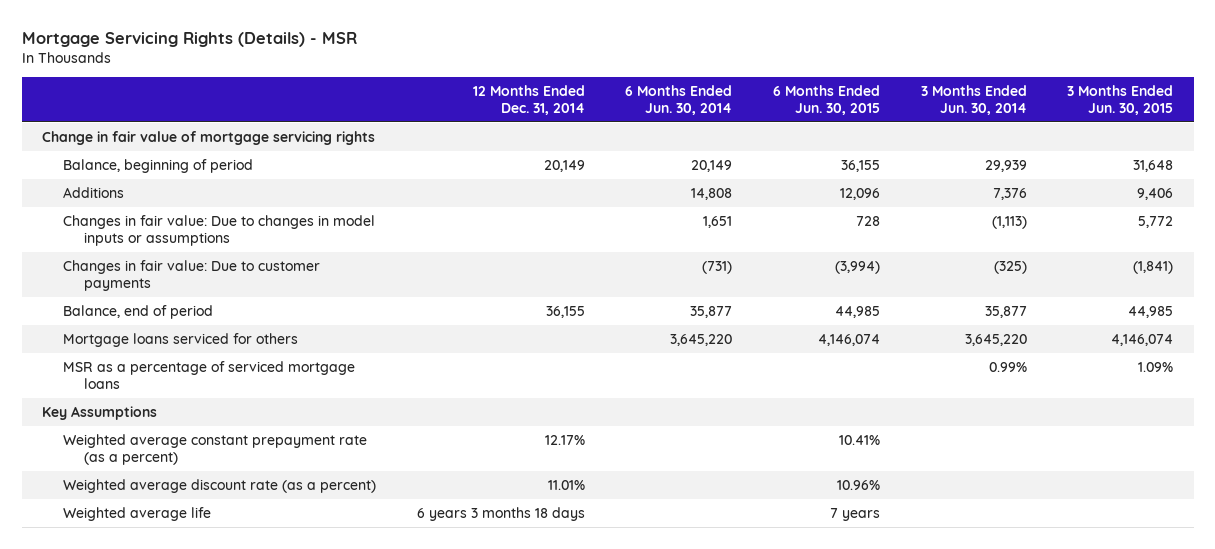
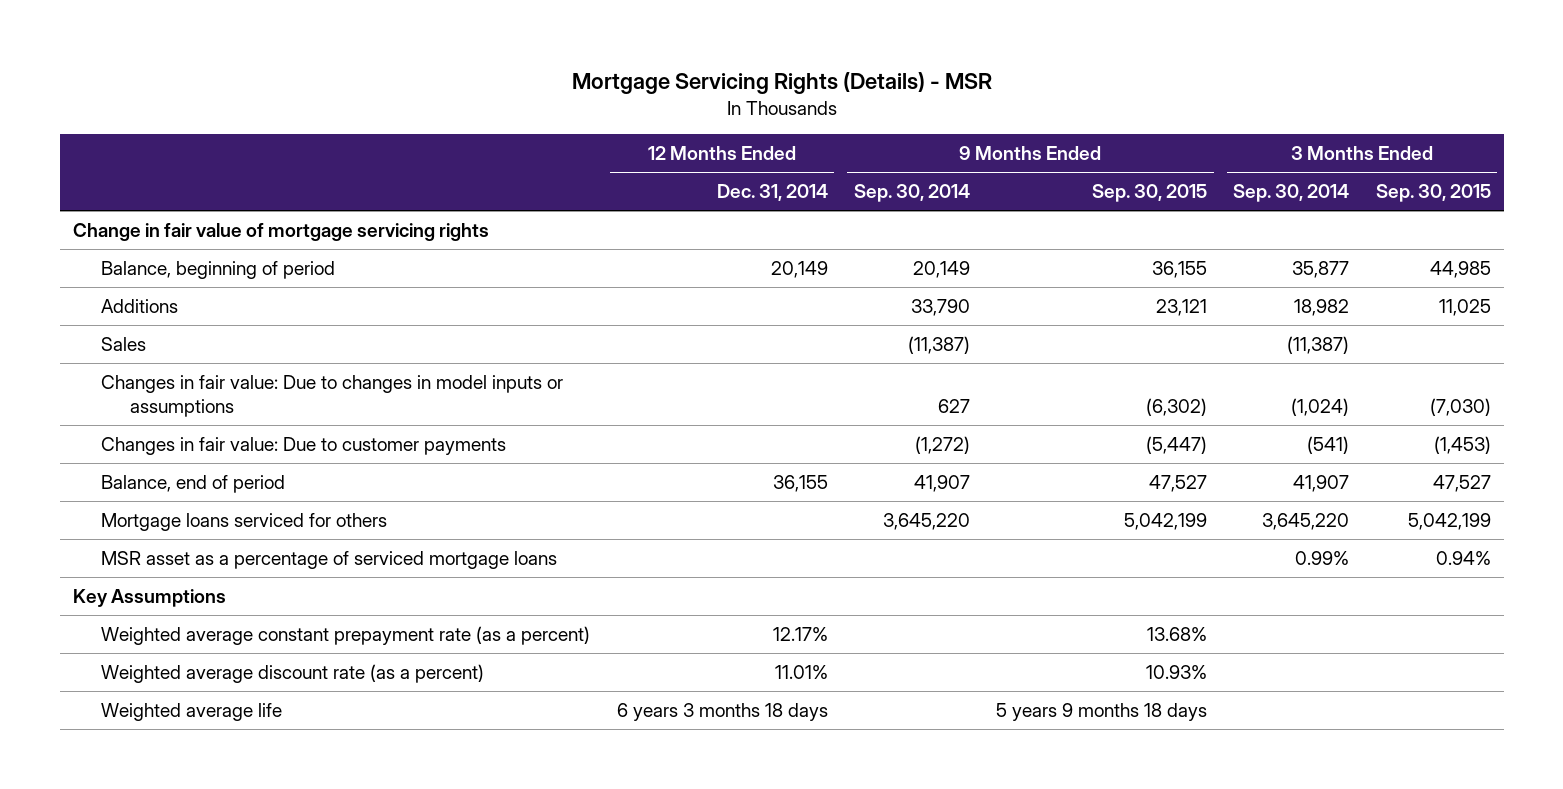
- | 12 Months Ended Dec. 31, 2014 | 6 Months Ended Jun. 30, 2014 | 6 Months Ended Jun. 30, 2015 | 3 Months Ended Jun. 30, 2014 | 3 Months Ended Jun. 30, 2015
+ | 12 Months Ended Dec. 31, 2014 | 9 Months Ended Sep. 30, 2014 | 9 Months Ended Sep. 30, 2015 | 3 Months Ended Sep. 30, 2014 | 3 Months Ended Sep. 30, 2015
+ Sales | | (11,387) | | (11,387) |
- MSR as a percentage of serviced mortgage loans | | | | 0.99% | 1.09%
+ MSR asset as a percentage of serviced mortgage loans | | | | 0.99% | 0.94%

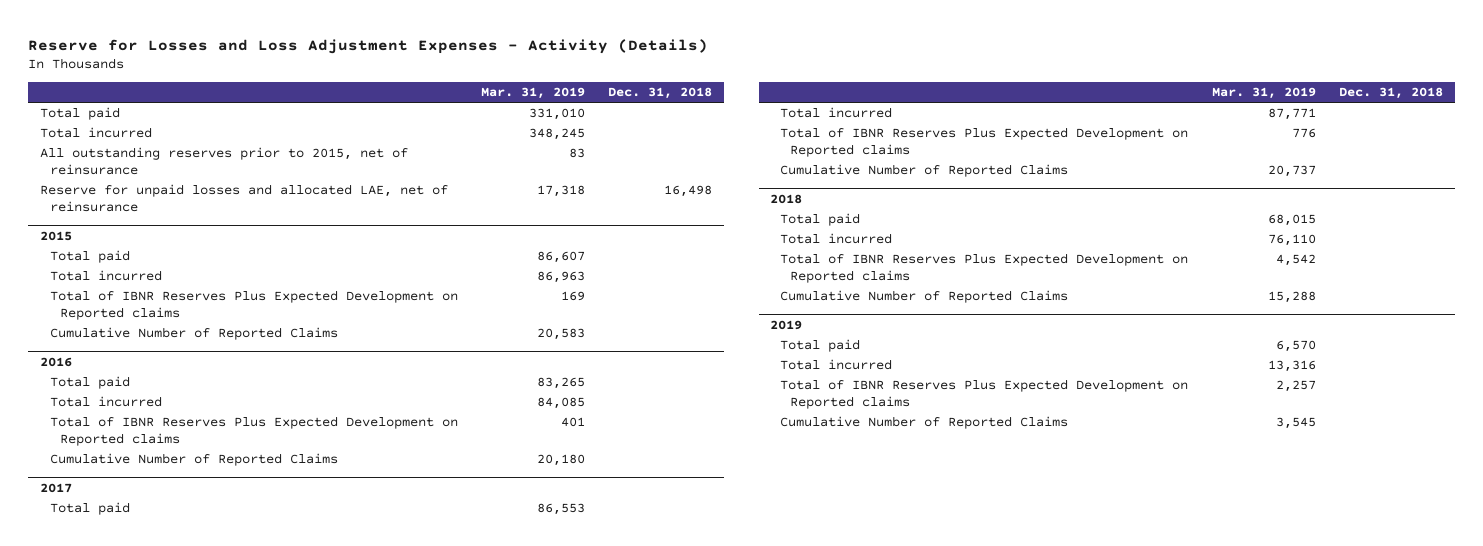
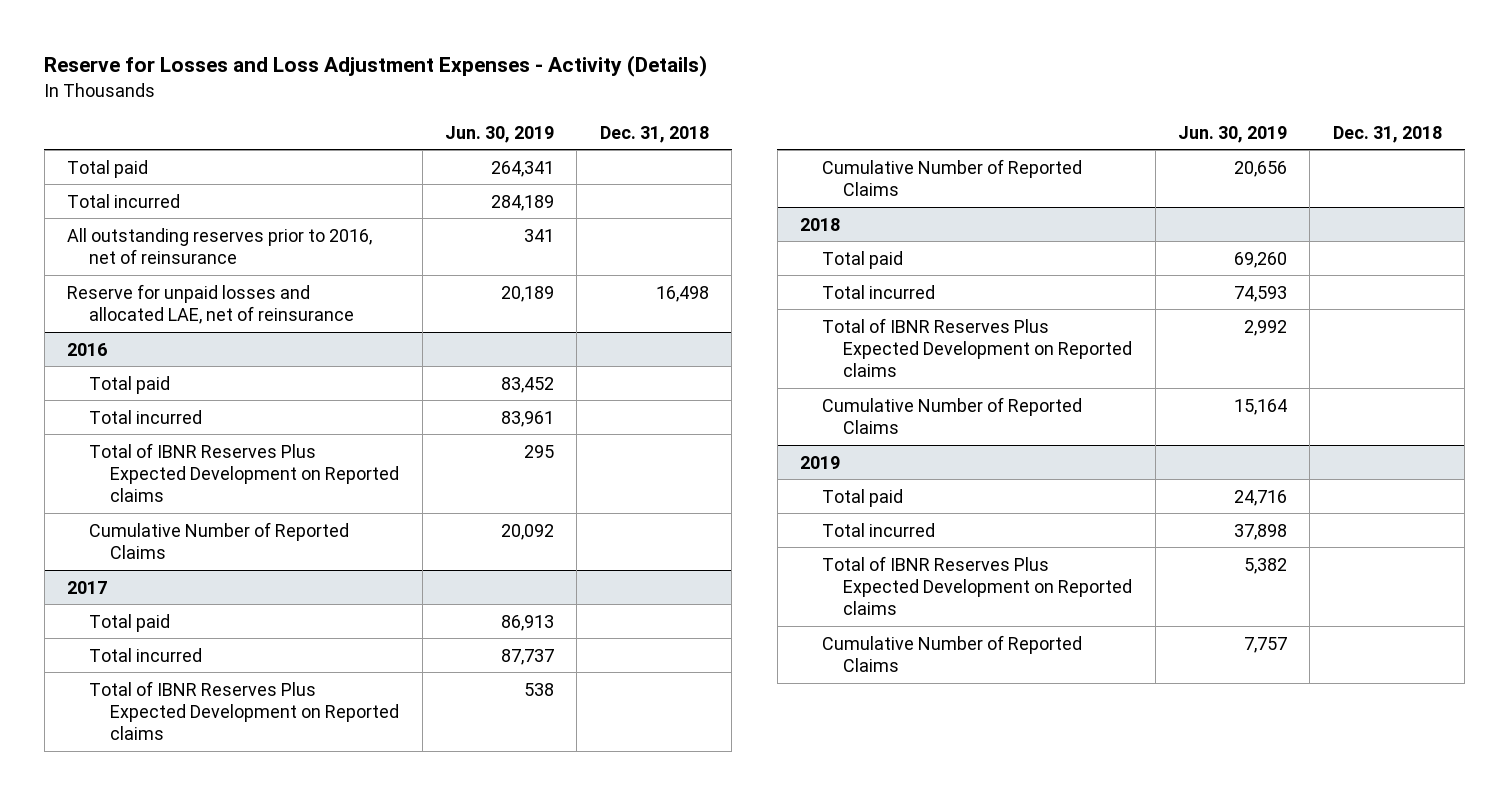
- | Mar. 31, 2019 | Dec. 31, 2018
+ | Jun. 30, 2019 | Dec. 31, 2018
- All outstanding reserves prior to 2015, net of reinsurance | 83 |
+ All outstanding reserves prior to 2016, net of reinsurance | 341 |
- 2015
- Total paid | 86,607 |
- Total incurred | 86,963 |
- Total of IBNR Reserves Plus Expected Development on Reported claims | 169 |
- Cumulative Number of Reported Claims | 20,583 |

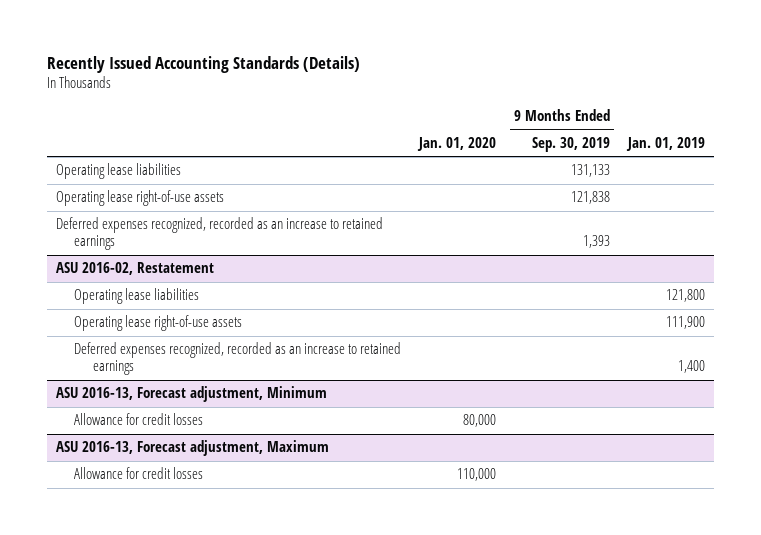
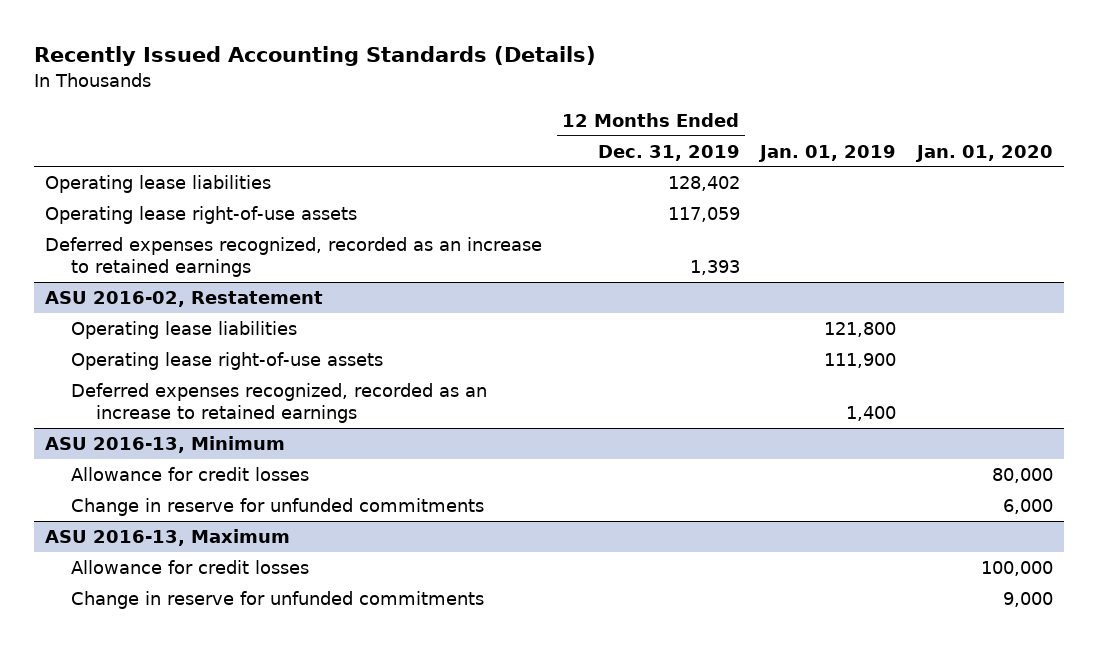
- | Jan. 01, 2020 | 9 Months Ended Sep. 30, 2019 | Jan. 01, 2019
+ | 12 Months Ended Dec. 31, 2019 | Jan. 01, 2019 | Jan. 01, 2020
- ASU 2016-13, Forecast adjustment, Minimum
+ ASU 2016-13, Minimum
- ASU 2016-13, Forecast adjustment, Maximum
- Allowance for credit losses | 110,000 | |
+ Change in reserve for unfunded commitments | | | 6,000
+ ASU 2016-13, Maximum
+ Allowance for credit losses | | | 100,000
+ Change in reserve for unfunded commitments | | | 9,000

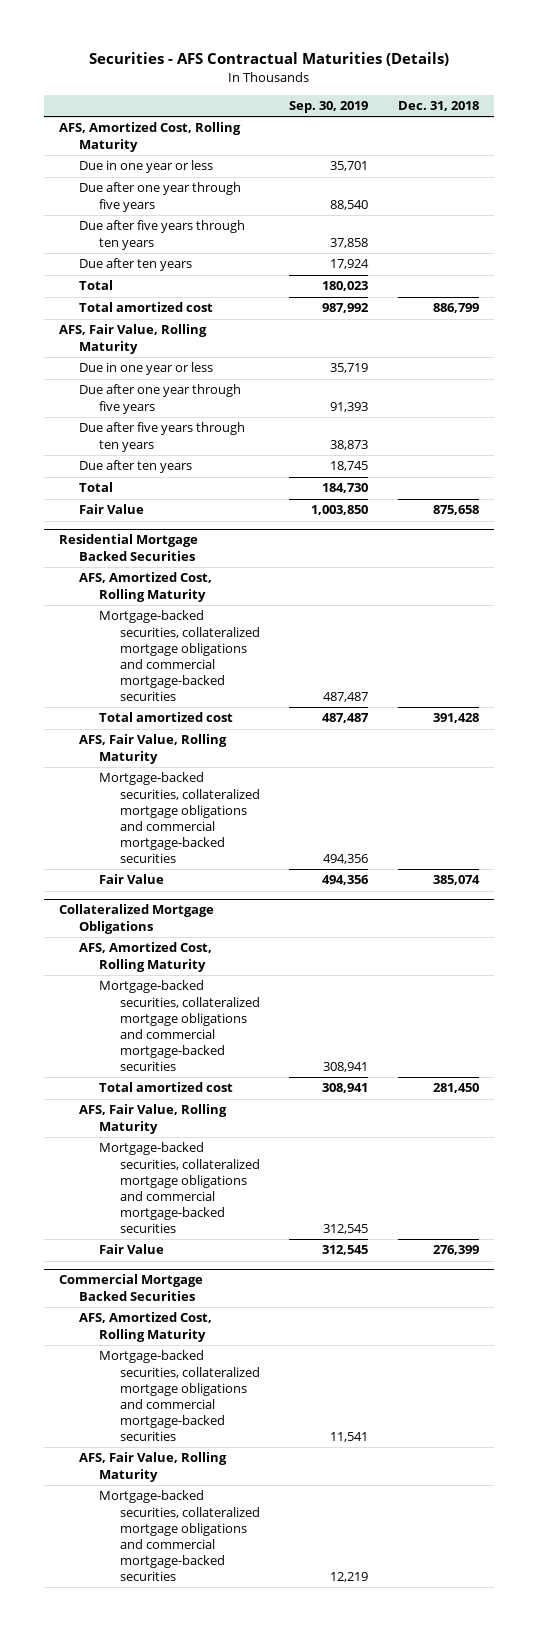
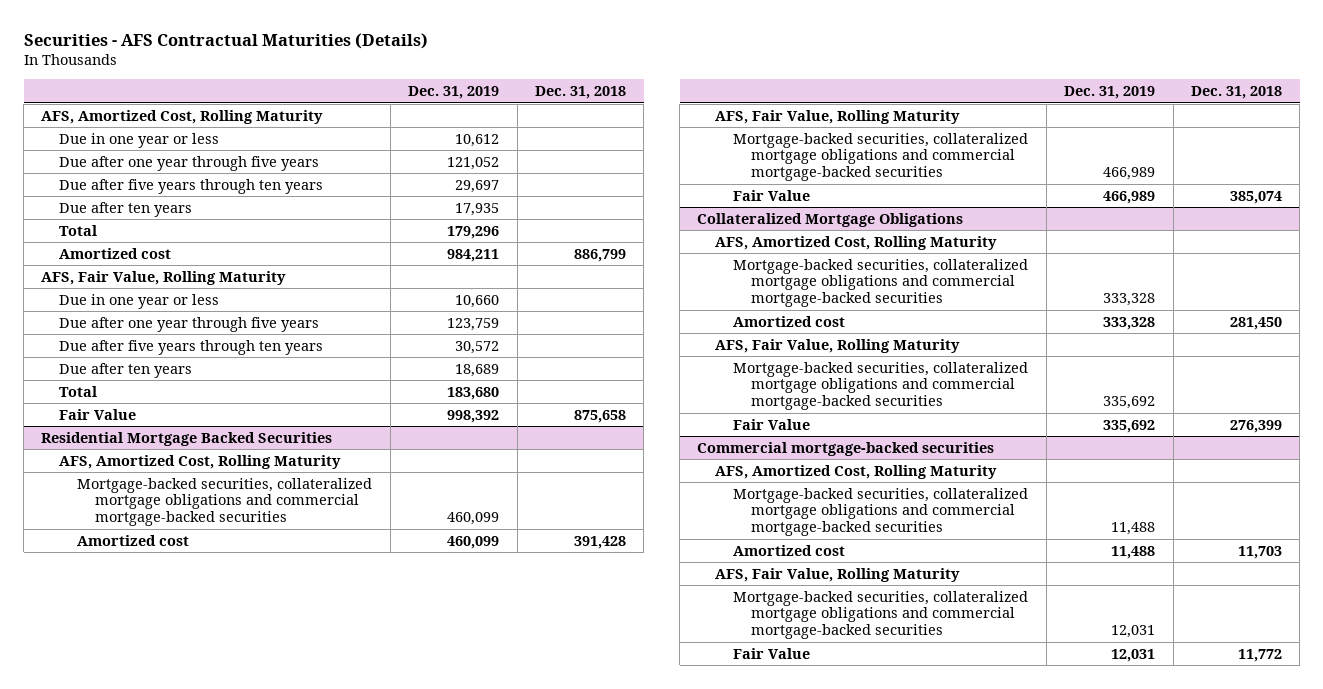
- | Sep. 30, 2019 | Dec. 31, 2018
+ | Dec. 31, 2019 | Dec. 31, 2018
- Total amortized cost | 987,992 | 886,799
+ Amortized cost | 984,211 | 886,799
@ Residential Mortgage Backed Securities
- Total amortized cost | 487,487 | 391,428
+ Amortized cost | 460,099 | 391,428
@ Collateralized Mortgage Obligations
- Total amortized cost | 308,941 | 281,450
+ Amortized cost | 333,328 | 281,450
- Commercial Mortgage Backed Securities
+ Commercial mortgage-backed securities
+ Amortized cost | 11,488 | 11,703
+ Fair Value | 12,031 | 11,772

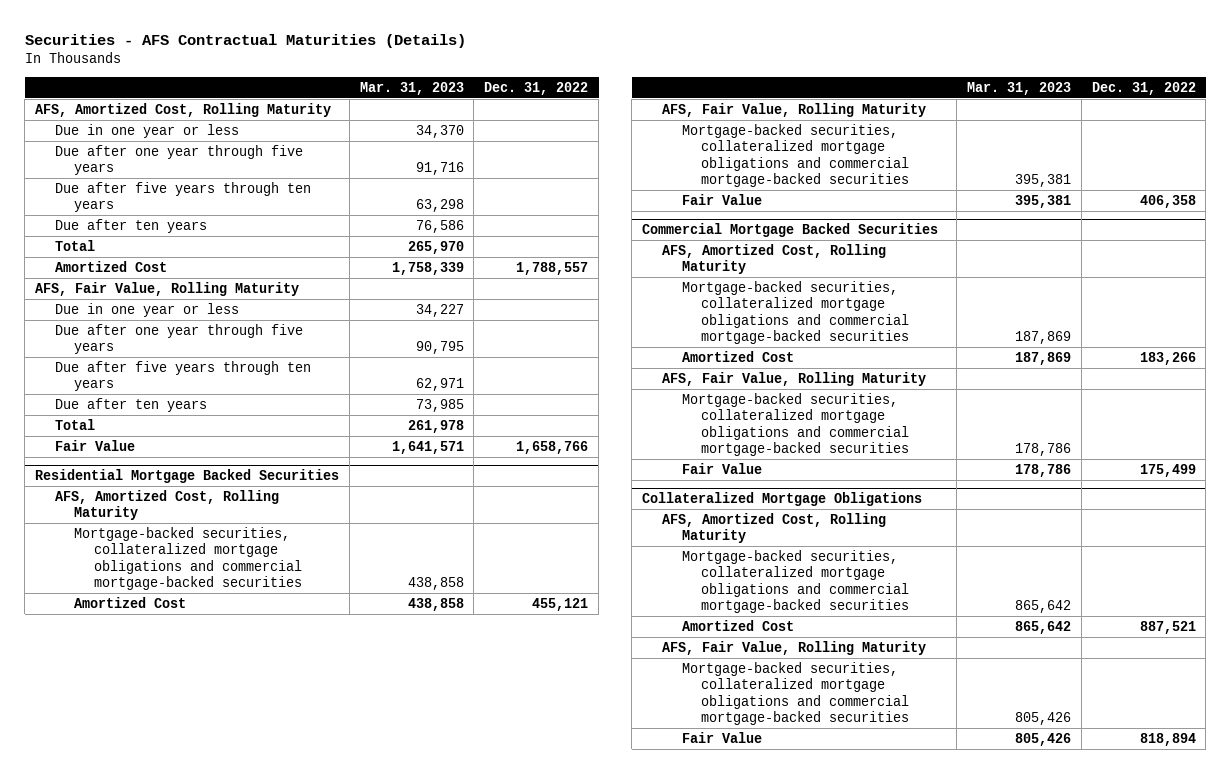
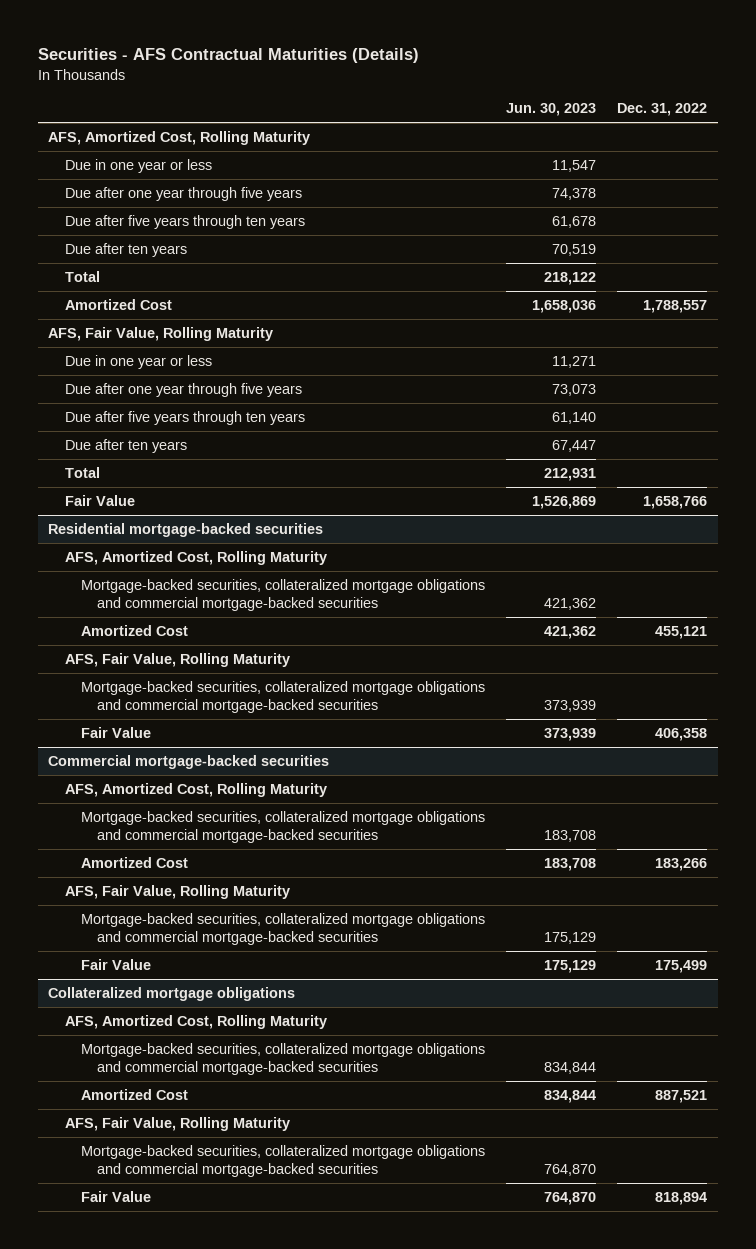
- | Mar. 31, 2023 | Dec. 31, 2022
+ | Jun. 30, 2023 | Dec. 31, 2022
- Residential Mortgage Backed Securities
+ Residential mortgage-backed securities
- Commercial Mortgage Backed Securities
+ Commercial mortgage-backed securities
- Collateralized Mortgage Obligations
+ Collateralized mortgage obligations

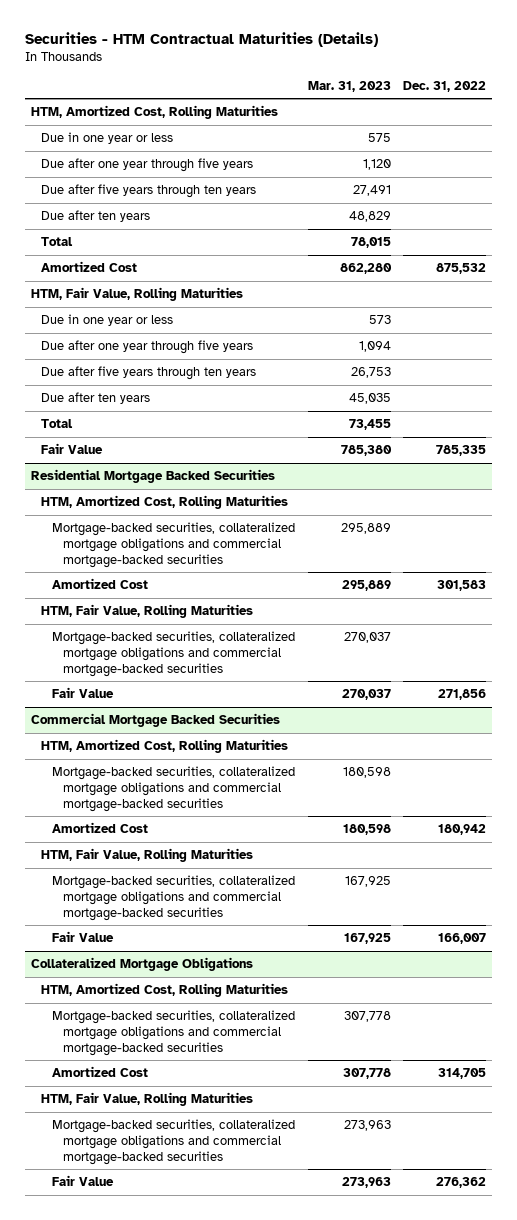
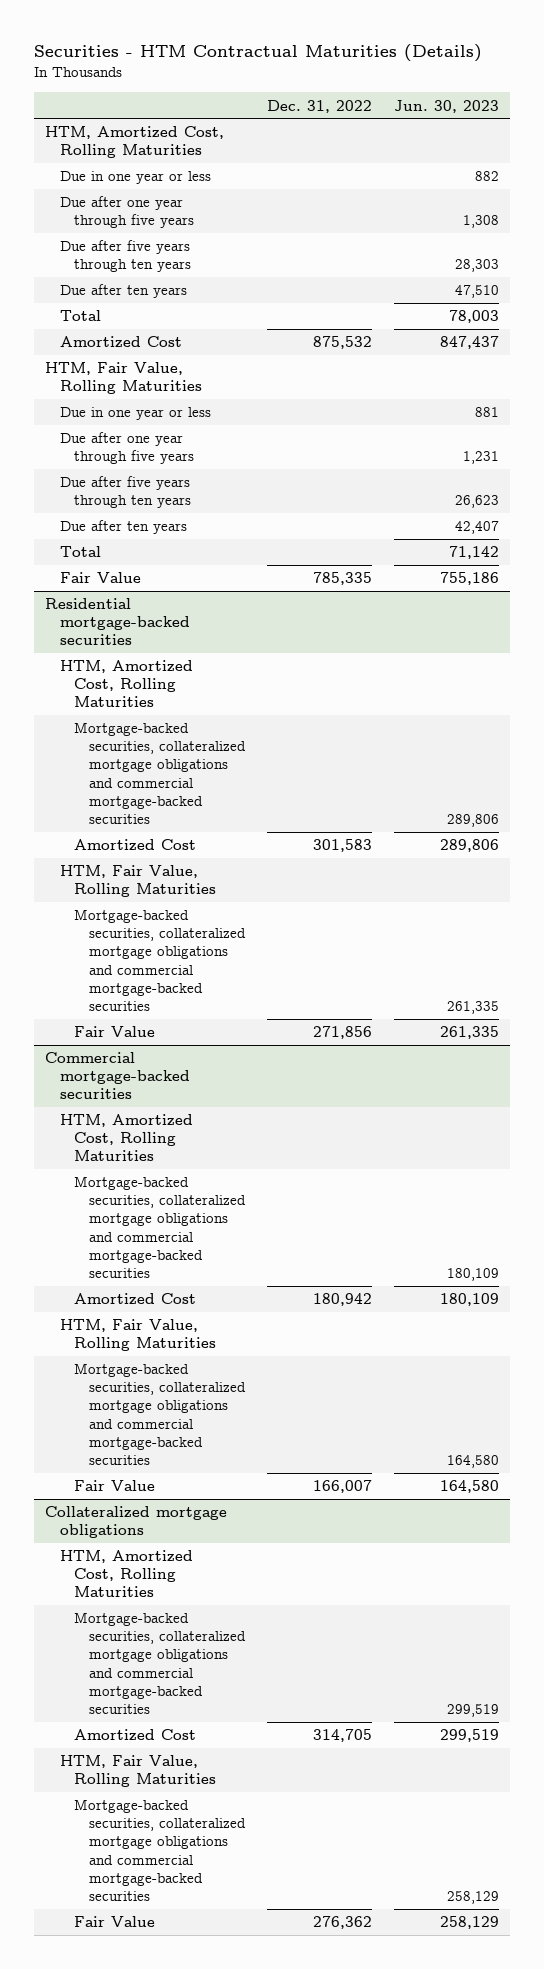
- | Mar. 31, 2023 | Dec. 31, 2022
+ | Dec. 31, 2022 | Jun. 30, 2023
- Residential Mortgage Backed Securities
+ Residential mortgage-backed securities
- Commercial Mortgage Backed Securities
+ Commercial mortgage-backed securities
- Collateralized Mortgage Obligations
+ Collateralized mortgage obligations

